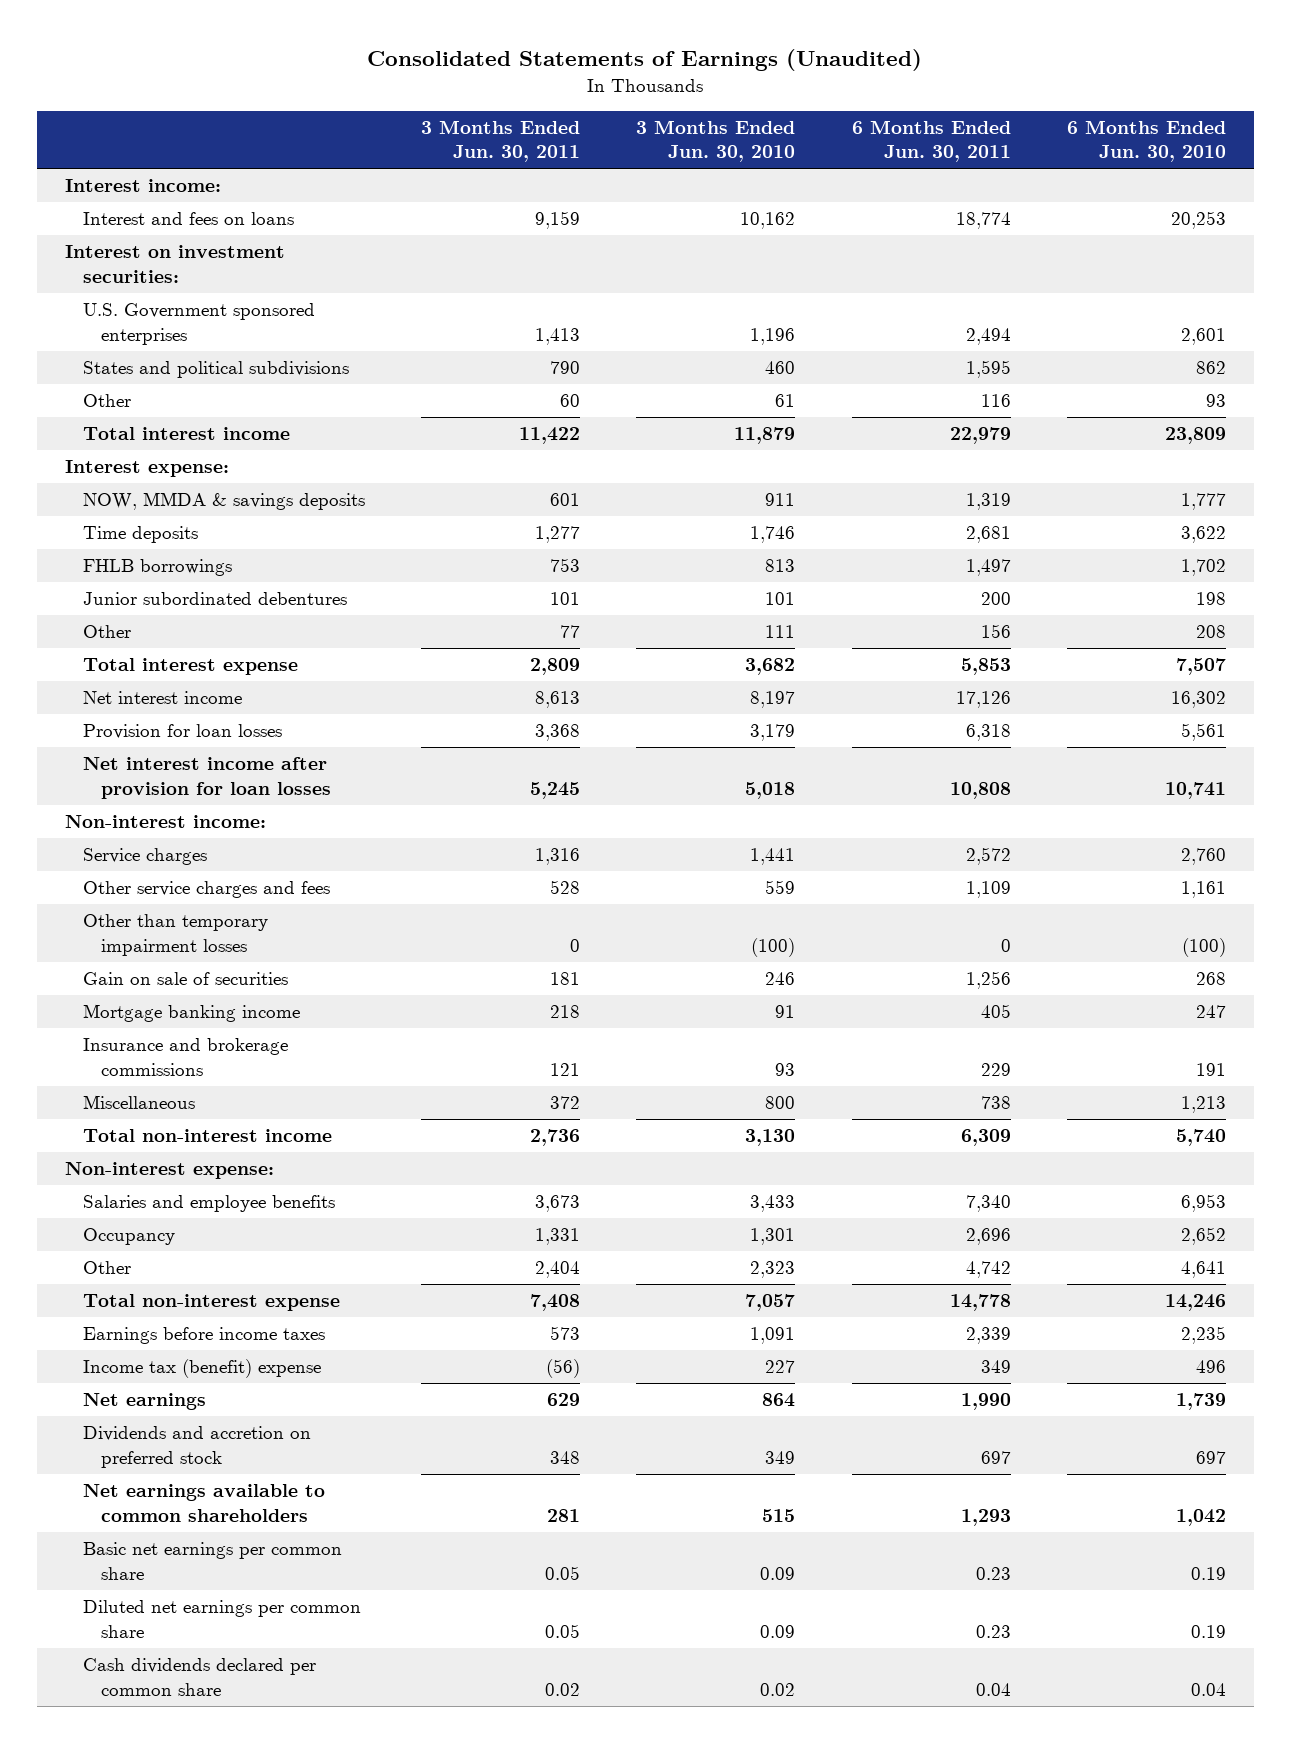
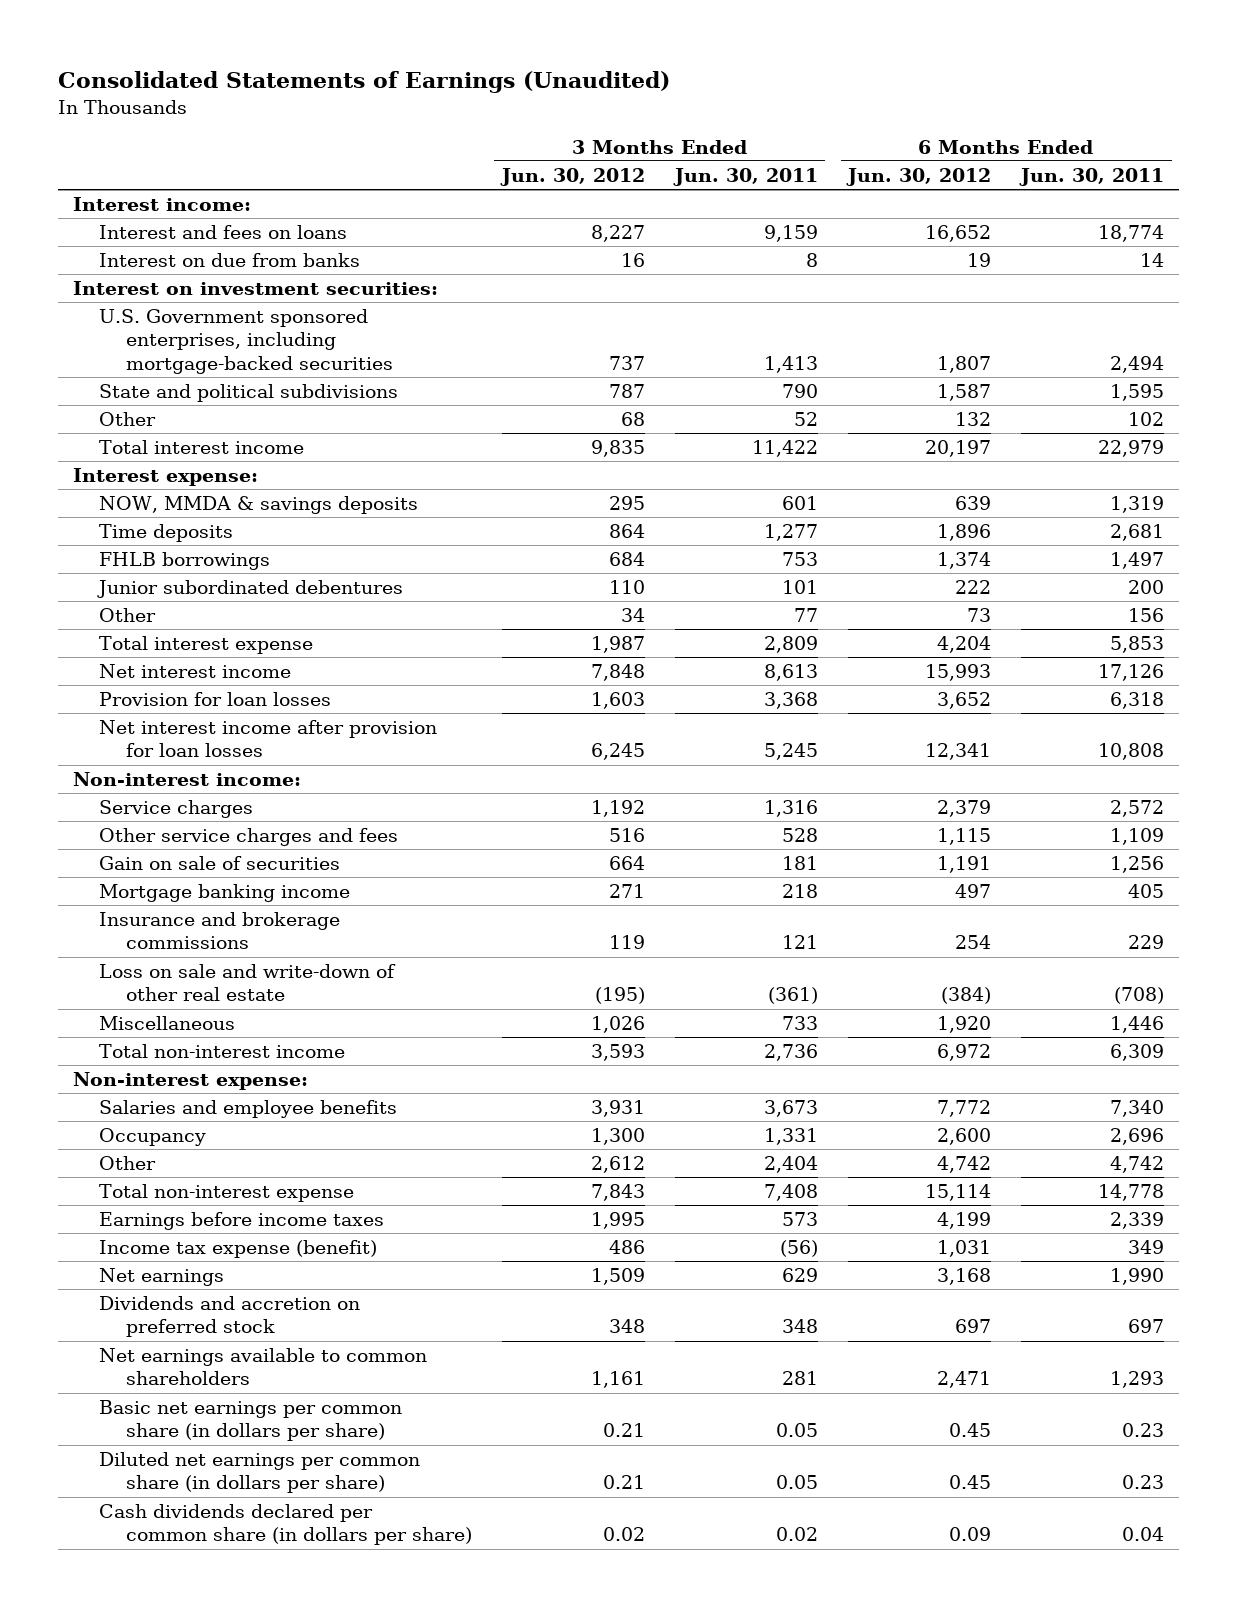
- | 3 Months Ended Jun. 30, 2011 | 3 Months Ended Jun. 30, 2010 | 6 Months Ended Jun. 30, 2011 | 6 Months Ended Jun. 30, 2010
+ | 3 Months Ended Jun. 30, 2012 | 3 Months Ended Jun. 30, 2011 | 6 Months Ended Jun. 30, 2012 | 6 Months Ended Jun. 30, 2011
+ Interest on due from banks | 16 | 8 | 19 | 14
- U.S. Government sponsored enterprises | 1,413 | 1,196 | 2,494 | 2,601
- States and political subdivisions | 790 | 460 | 1,595 | 862
- Other | 60 | 61 | 116 | 93
+ U.S. Government sponsored enterprises, including mortgage-backed securities | 737 | 1,413 | 1,807 | 2,494
+ State and political subdivisions | 787 | 790 | 1,587 | 1,595
+ Other | 68 | 52 | 132 | 102
- Other than temporary impairment losses | 0 | (100) | 0 | (100)
- Miscellaneous | 372 | 800 | 738 | 1,213
+ Loss on sale and write-down of other real estate | (195) | (361) | (384) | (708)
+ Miscellaneous | 1,026 | 733 | 1,920 | 1,446
- Income tax (benefit) expense | (56) | 227 | 349 | 496
+ Income tax expense (benefit) | 486 | (56) | 1,031 | 349
- Basic net earnings per common share | 0.05 | 0.09 | 0.23 | 0.19
- Diluted net earnings per common share | 0.05 | 0.09 | 0.23 | 0.19
- Cash dividends declared per common share | 0.02 | 0.02 | 0.04 | 0.04
+ Basic net earnings per common share (in dollars per share) | 0.21 | 0.05 | 0.45 | 0.23
+ Diluted net earnings per common share (in dollars per share) | 0.21 | 0.05 | 0.45 | 0.23
+ Cash dividends declared per common share (in dollars per share) | 0.02 | 0.02 | 0.09 | 0.04

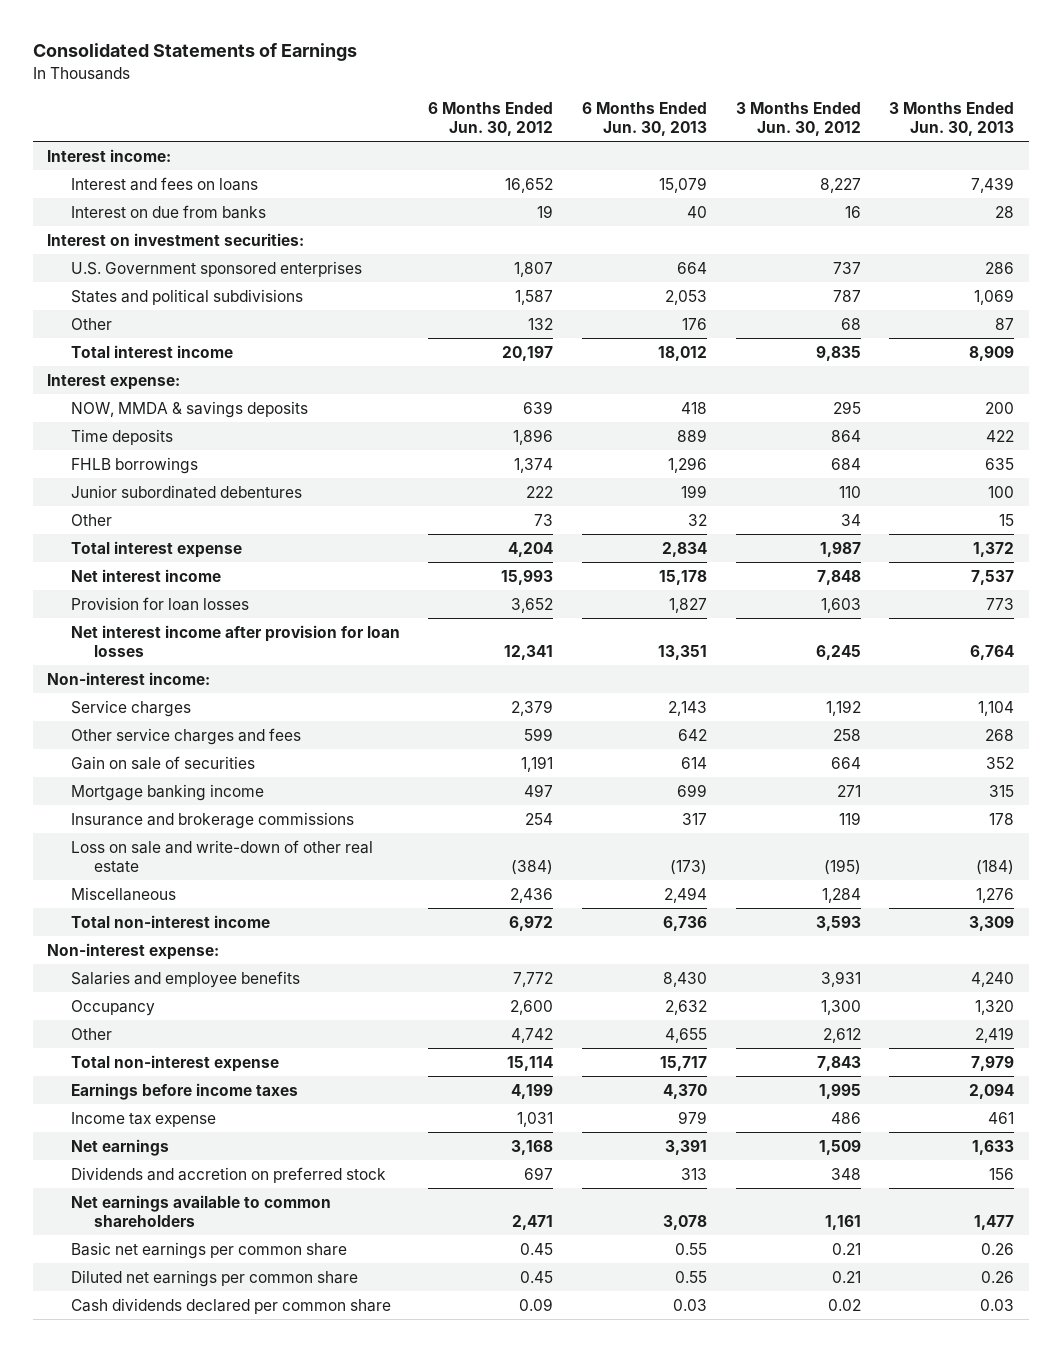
- Consolidated Statements of Earnings (Unaudited)
+ Consolidated Statements of Earnings
- | 3 Months Ended Jun. 30, 2012 | 3 Months Ended Jun. 30, 2011 | 6 Months Ended Jun. 30, 2012 | 6 Months Ended Jun. 30, 2011
+ | 6 Months Ended Jun. 30, 2012 | 6 Months Ended Jun. 30, 2013 | 3 Months Ended Jun. 30, 2012 | 3 Months Ended Jun. 30, 2013
- U.S. Government sponsored enterprises, including mortgage-backed securities | 737 | 1,413 | 1,807 | 2,494
- State and political subdivisions | 787 | 790 | 1,587 | 1,595
+ U.S. Government sponsored enterprises | 1,807 | 664 | 737 | 286
+ States and political subdivisions | 1,587 | 2,053 | 787 | 1,069
- Other service charges and fees | 516 | 528 | 1,115 | 1,109
+ Other service charges and fees | 599 | 642 | 258 | 268
- Miscellaneous | 1,026 | 733 | 1,920 | 1,446
+ Miscellaneous | 2,436 | 2,494 | 1,284 | 1,276
- Income tax expense (benefit) | 486 | (56) | 1,031 | 349
+ Income tax expense | 1,031 | 979 | 486 | 461
- Basic net earnings per common share (in dollars per share) | 0.21 | 0.05 | 0.45 | 0.23
- Diluted net earnings per common share (in dollars per share) | 0.21 | 0.05 | 0.45 | 0.23
- Cash dividends declared per common share (in dollars per share) | 0.02 | 0.02 | 0.09 | 0.04
+ Basic net earnings per common share | 0.45 | 0.55 | 0.21 | 0.26
+ Diluted net earnings per common share | 0.45 | 0.55 | 0.21 | 0.26
+ Cash dividends declared per common share | 0.09 | 0.03 | 0.02 | 0.03

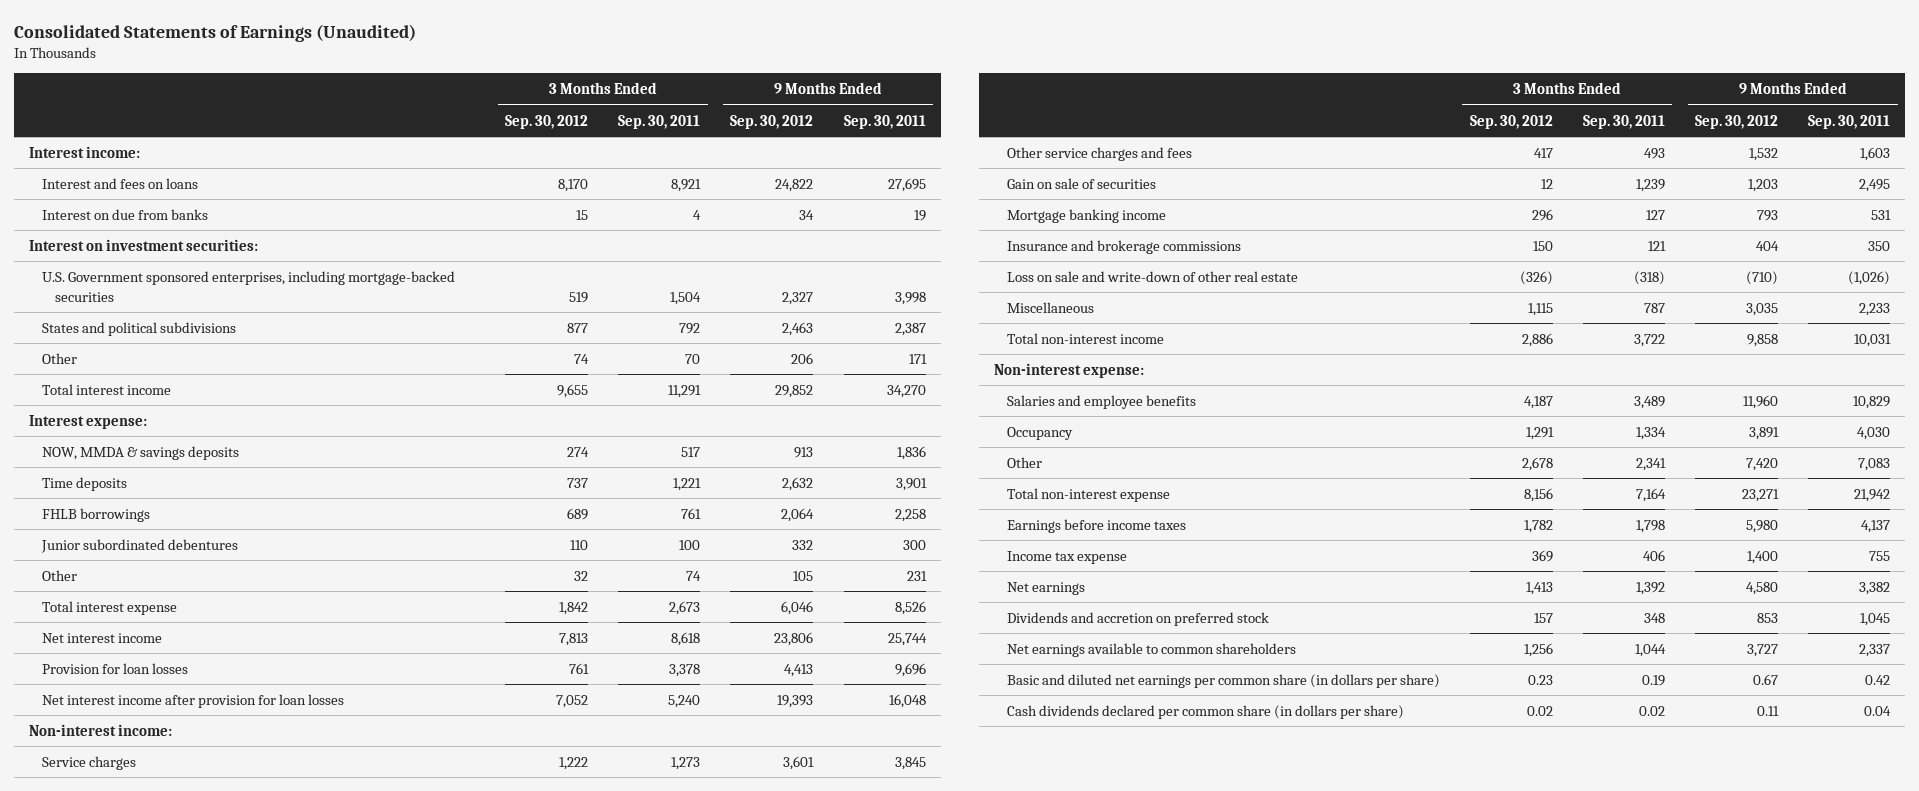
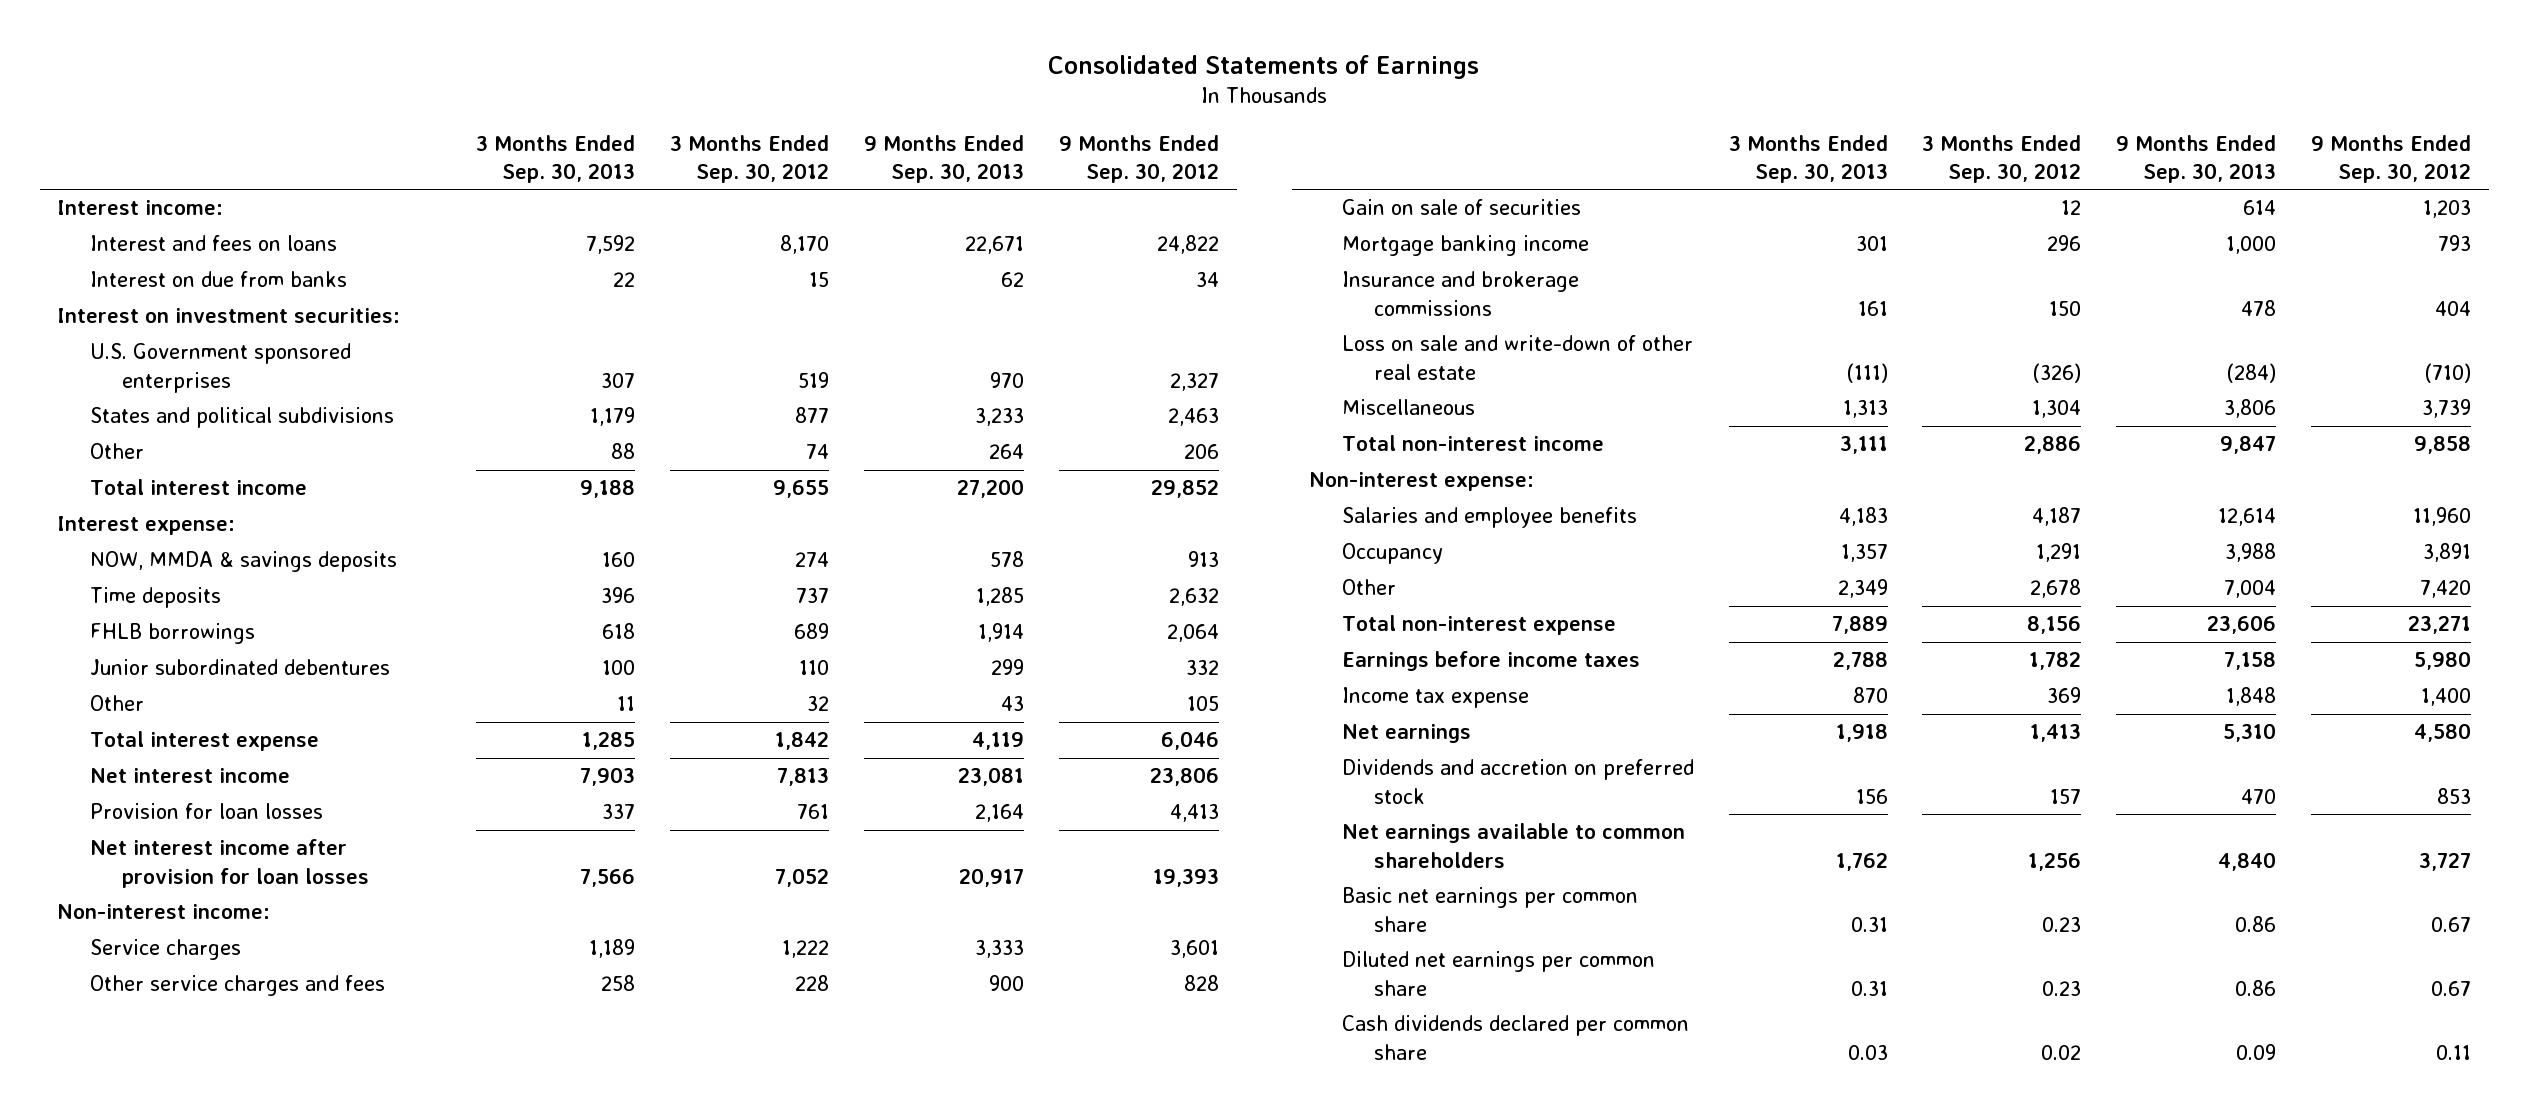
- Consolidated Statements of Earnings (Unaudited)
+ Consolidated Statements of Earnings
- | 3 Months Ended Sep. 30, 2012 | 3 Months Ended Sep. 30, 2011 | 9 Months Ended Sep. 30, 2012 | 9 Months Ended Sep. 30, 2011
+ | 3 Months Ended Sep. 30, 2013 | 3 Months Ended Sep. 30, 2012 | 9 Months Ended Sep. 30, 2013 | 9 Months Ended Sep. 30, 2012
- U.S. Government sponsored enterprises, including mortgage-backed securities | 519 | 1,504 | 2,327 | 3,998
+ U.S. Government sponsored enterprises | 307 | 519 | 970 | 2,327
- Other service charges and fees | 417 | 493 | 1,532 | 1,603
+ Other service charges and fees | 258 | 228 | 900 | 828
- Miscellaneous | 1,115 | 787 | 3,035 | 2,233
+ Miscellaneous | 1,313 | 1,304 | 3,806 | 3,739
- Basic and diluted net earnings per common share (in dollars per share) | 0.23 | 0.19 | 0.67 | 0.42
- Cash dividends declared per common share (in dollars per share) | 0.02 | 0.02 | 0.11 | 0.04
+ Basic net earnings per common share | 0.31 | 0.23 | 0.86 | 0.67
+ Diluted net earnings per common share | 0.31 | 0.23 | 0.86 | 0.67
+ Cash dividends declared per common share | 0.03 | 0.02 | 0.09 | 0.11

